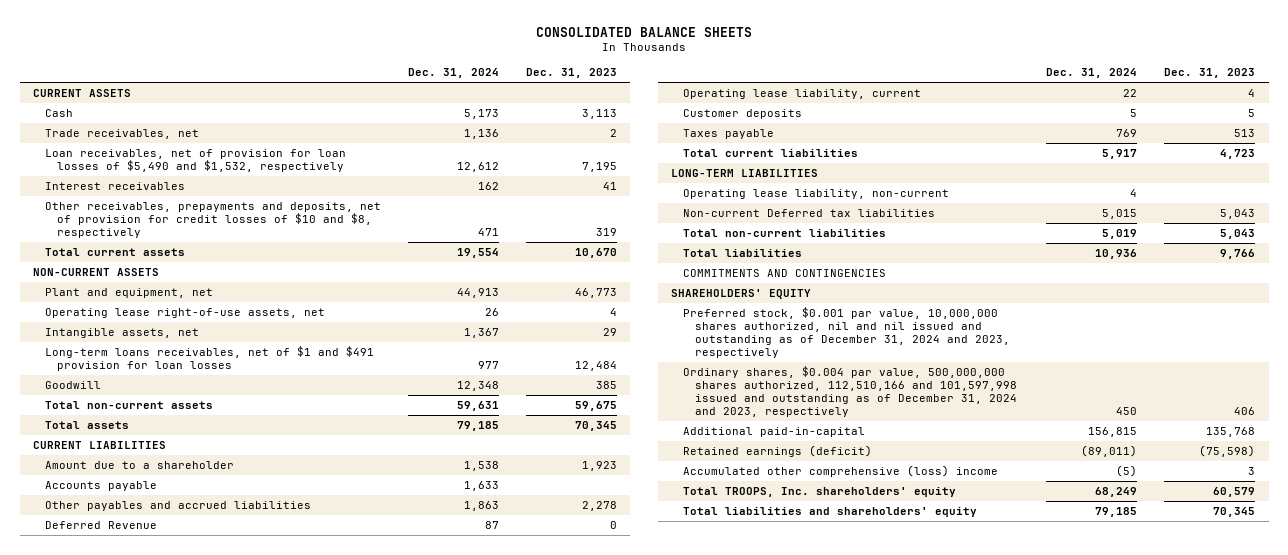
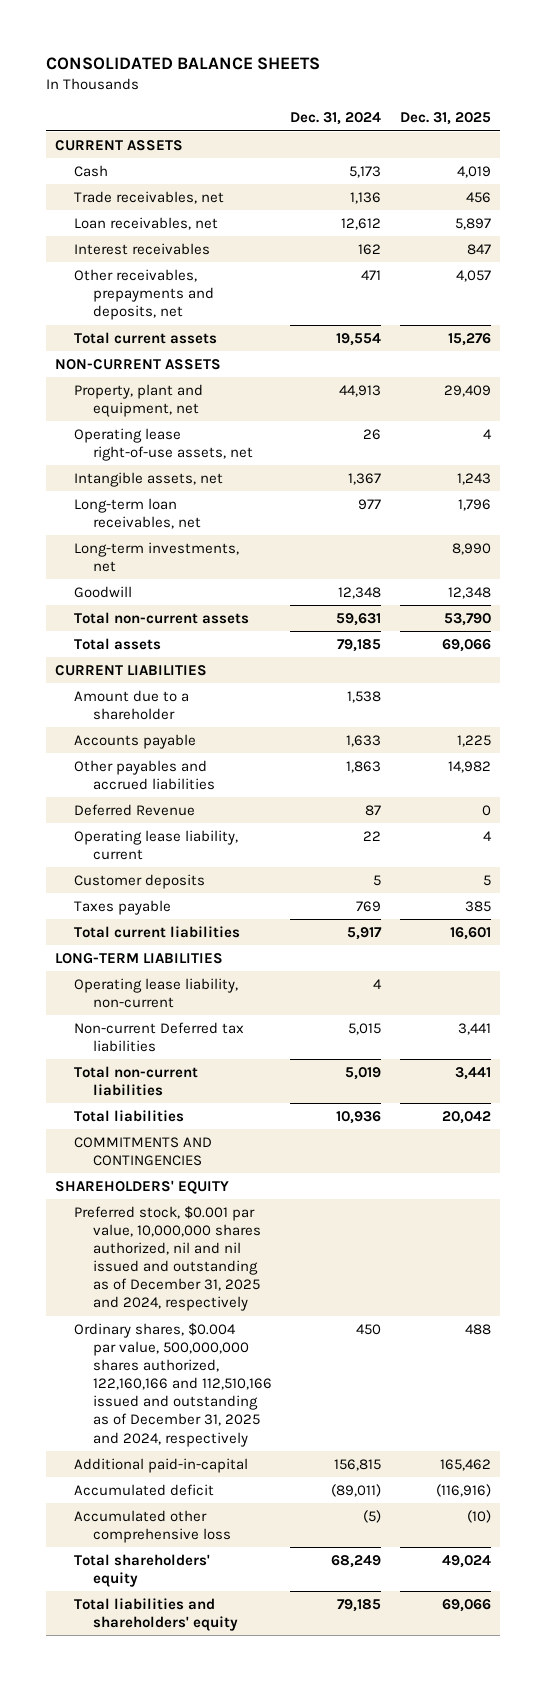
- | Dec. 31, 2024 | Dec. 31, 2023
+ | Dec. 31, 2024 | Dec. 31, 2025
- Loan receivables, net of provision for loan losses of $5,490 and $1,532, respectively | 12,612 | 7,195
+ Loan receivables, net | 12,612 | 5,897
- Other receivables, prepayments and deposits, net of provision for credit losses of $10 and $8, respectively | 471 | 319
+ Other receivables, prepayments and deposits, net | 471 | 4,057
- Plant and equipment, net | 44,913 | 46,773
+ Property, plant and equipment, net | 44,913 | 29,409
- Long-term loans receivables, net of $1 and $491 provision for loan losses | 977 | 12,484
+ Long-term loan receivables, net | 977 | 1,796
+ Long-term investments, net | | 8,990
- Preferred stock, $0.001 par value, 10,000,000 shares authorized, nil and nil issued and outstanding as of December 31, 2024 and 2023, respectively
- Ordinary shares, $0.004 par value, 500,000,000 shares authorized, 112,510,166 and 101,597,998 issued and outstanding as of December 31, 2024 and 2023, respectively | 450 | 406
+ Preferred stock, $0.001 par value, 10,000,000 shares authorized, nil and nil issued and outstanding as of December 31, 2025 and 2024, respectively
+ Ordinary shares, $0.004 par value, 500,000,000 shares authorized, 122,160,166 and 112,510,166 issued and outstanding as of December 31, 2025 and 2024, respectively | 450 | 488
- Retained earnings (deficit) | (89,011) | (75,598)
- Accumulated other comprehensive (loss) income | (5) | 3
- Total TROOPS, Inc. shareholders' equity | 68,249 | 60,579
+ Accumulated deficit | (89,011) | (116,916)
+ Accumulated other comprehensive loss | (5) | (10)
+ Total shareholders' equity | 68,249 | 49,024

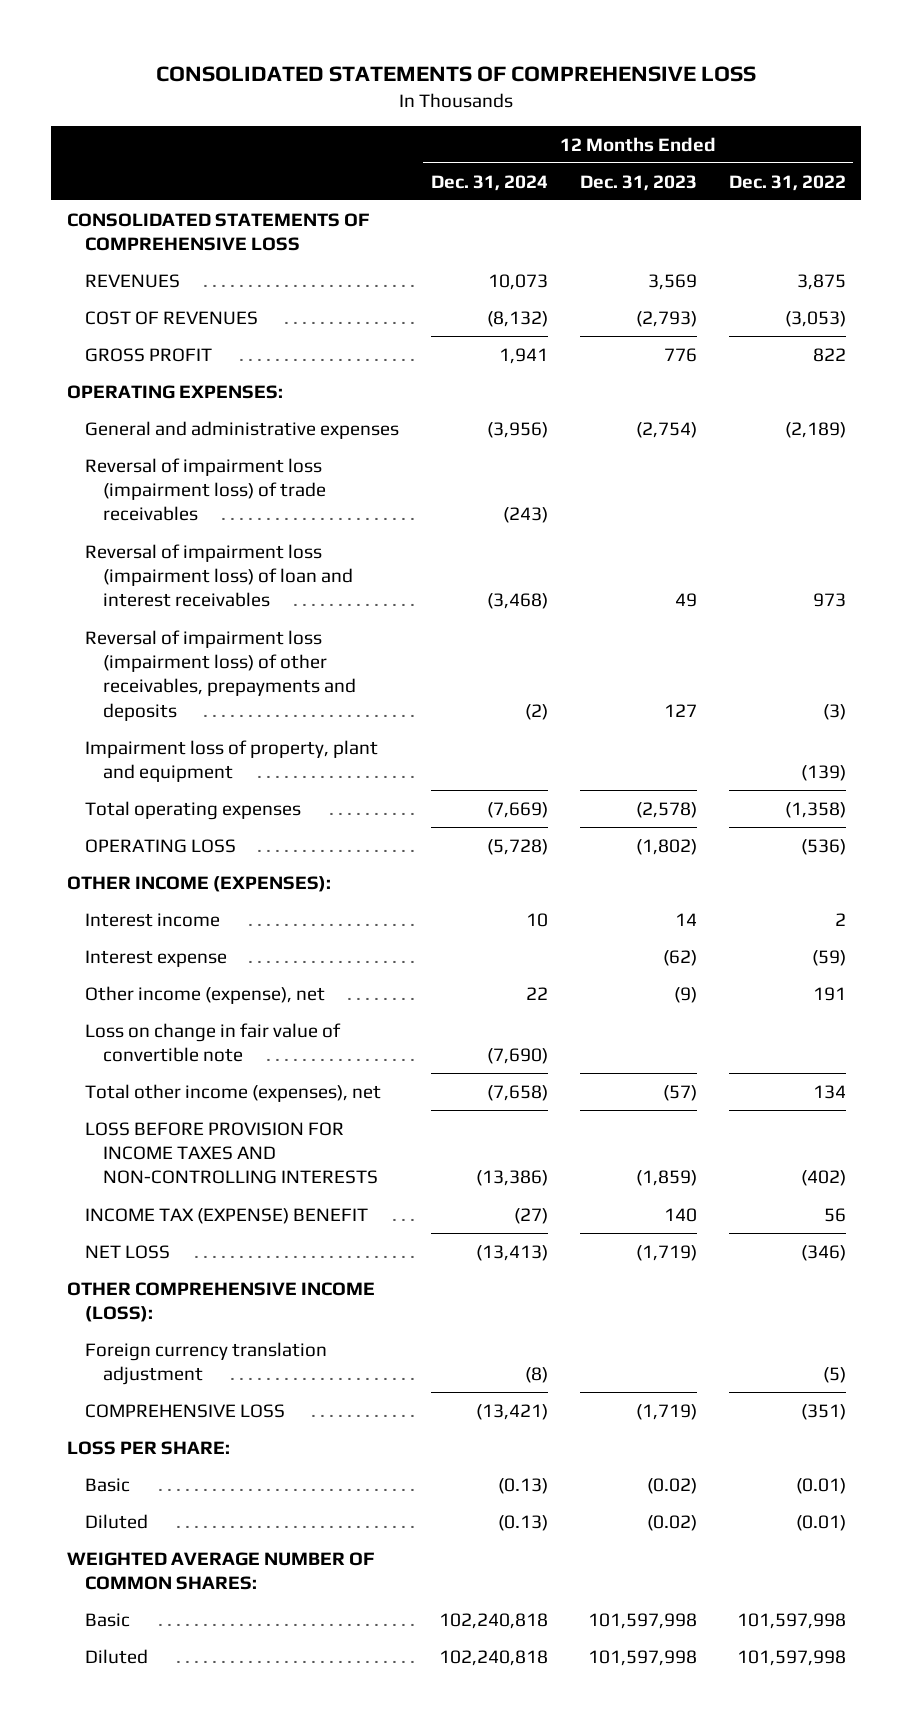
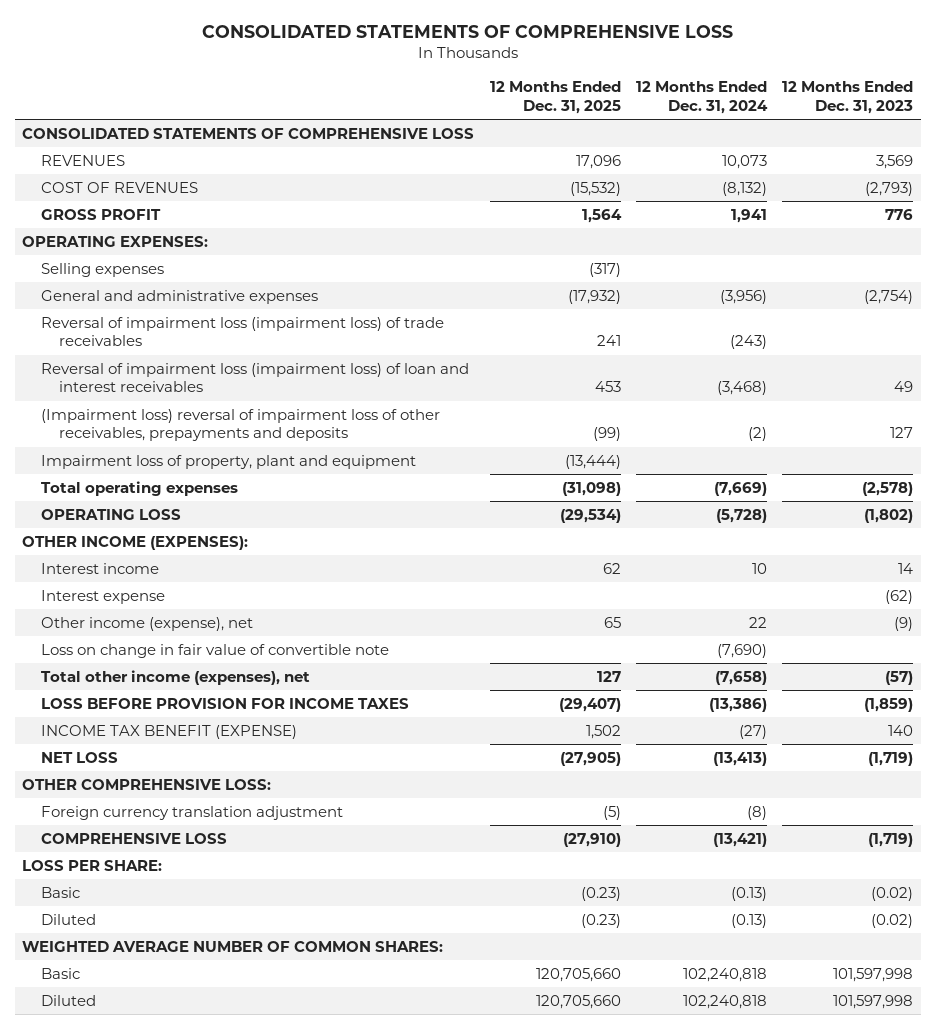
- | 12 Months Ended Dec. 31, 2024 | 12 Months Ended Dec. 31, 2023 | 12 Months Ended Dec. 31, 2022
+ | 12 Months Ended Dec. 31, 2025 | 12 Months Ended Dec. 31, 2024 | 12 Months Ended Dec. 31, 2023
+ Selling expenses | (317) | |
- Reversal of impairment loss (impairment loss) of other receivables, prepayments and deposits | (2) | 127 | (3)
+ (Impairment loss) reversal of impairment loss of other receivables, prepayments and deposits | (99) | (2) | 127
- LOSS BEFORE PROVISION FOR INCOME TAXES AND NON-CONTROLLING INTERESTS | (13,386) | (1,859) | (402)
- INCOME TAX (EXPENSE) BENEFIT | (27) | 140 | 56
+ LOSS BEFORE PROVISION FOR INCOME TAXES | (29,407) | (13,386) | (1,859)
+ INCOME TAX BENEFIT (EXPENSE) | 1,502 | (27) | 140
- OTHER COMPREHENSIVE INCOME (LOSS):
+ OTHER COMPREHENSIVE LOSS:

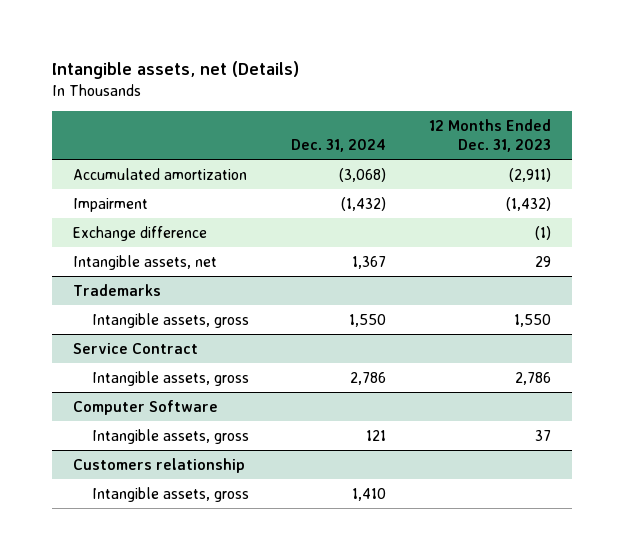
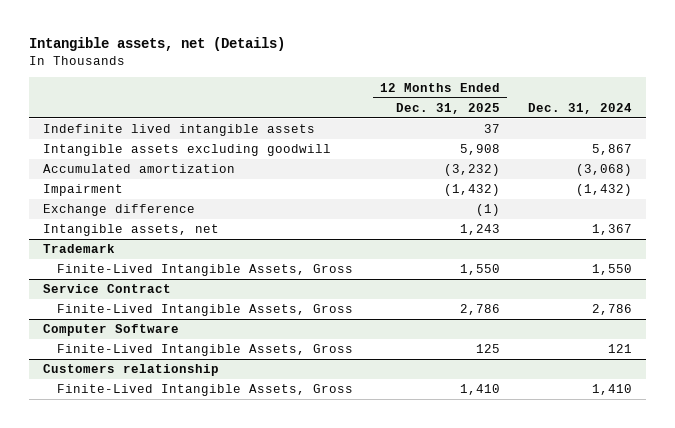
- | Dec. 31, 2024 | 12 Months Ended Dec. 31, 2023
+ | 12 Months Ended Dec. 31, 2025 | Dec. 31, 2024
+ Indefinite lived intangible assets | 37 |
+ Intangible assets excluding goodwill | 5,908 | 5,867
- Trademarks
- Intangible assets, gross | 1,550 | 1,550
+ Trademark
+ Finite-Lived Intangible Assets, Gross | 1,550 | 1,550
@ Service Contract
- Intangible assets, gross | 2,786 | 2,786
+ Finite-Lived Intangible Assets, Gross | 2,786 | 2,786
@ Computer Software
- Intangible assets, gross | 121 | 37
+ Finite-Lived Intangible Assets, Gross | 125 | 121
@ Customers relationship
- Intangible assets, gross | 1,410 |
+ Finite-Lived Intangible Assets, Gross | 1,410 | 1,410

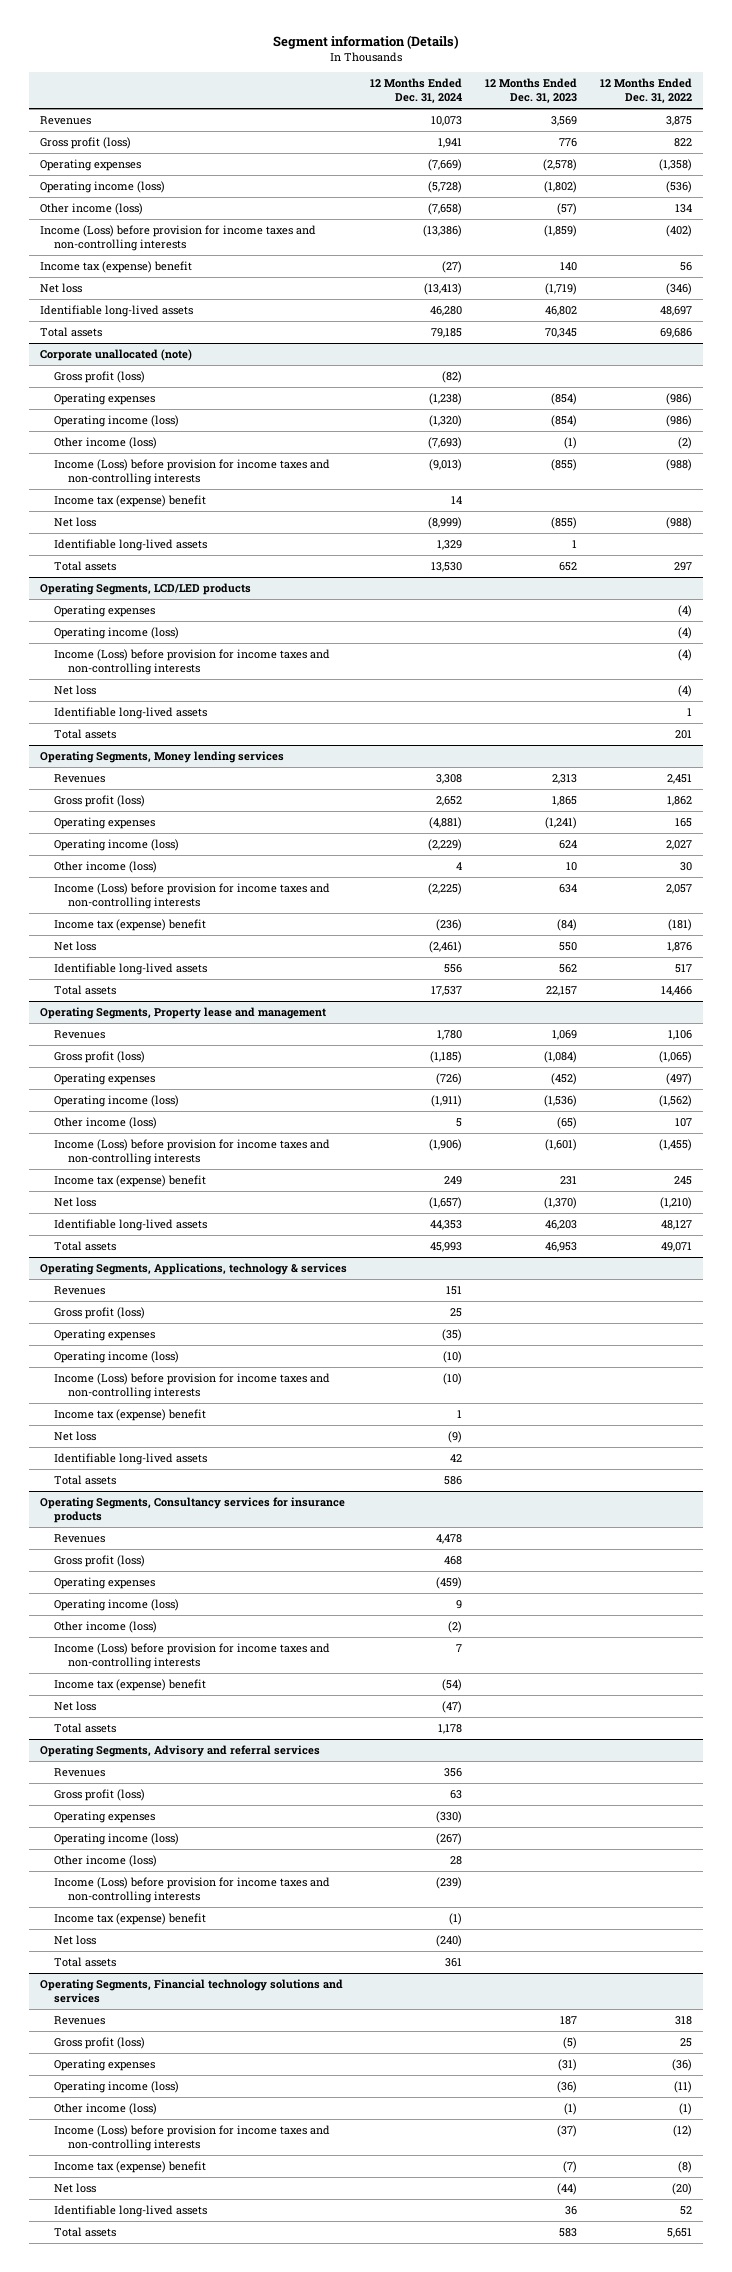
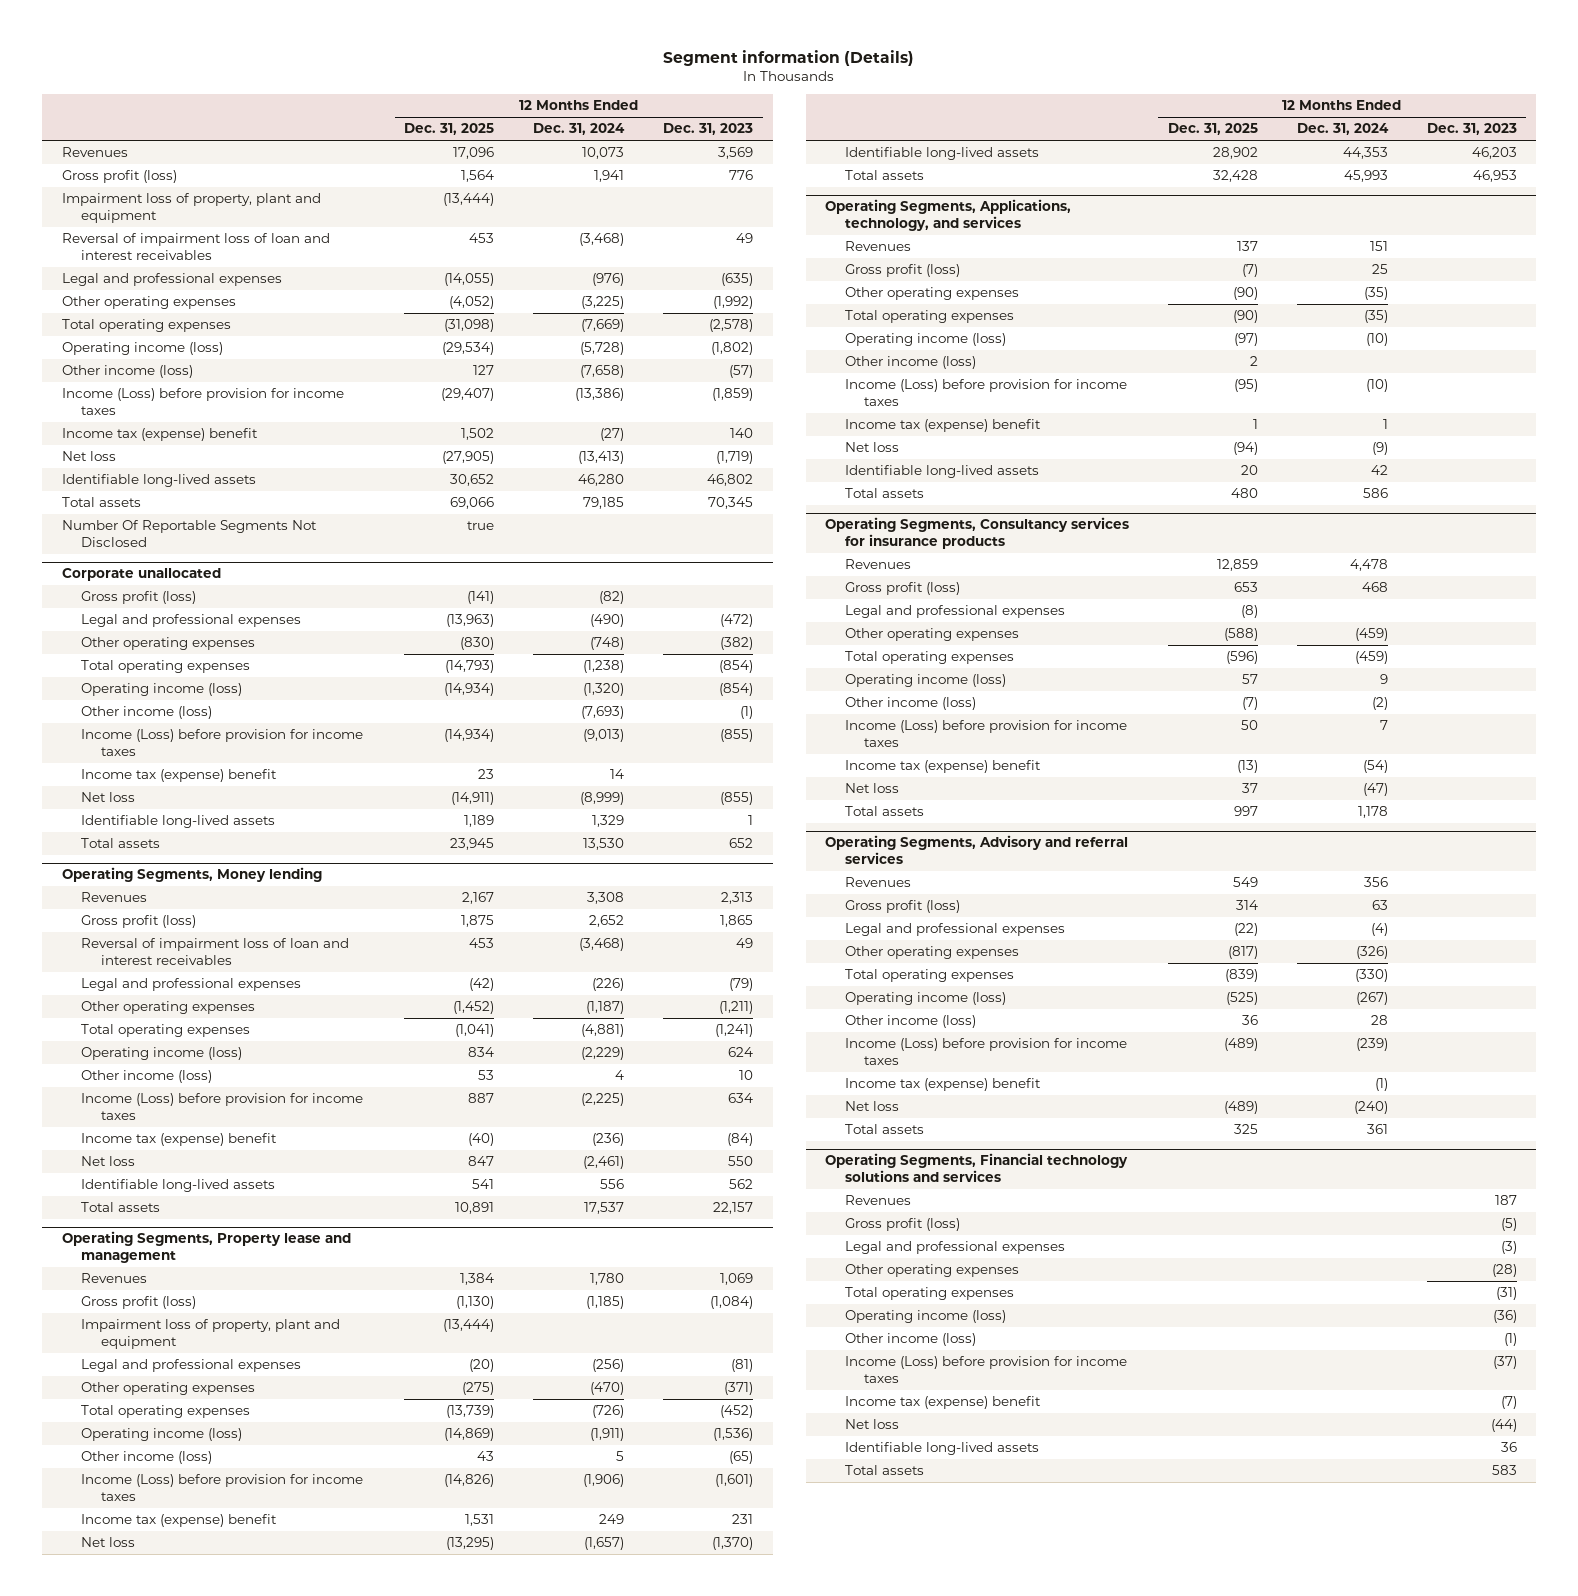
- | 12 Months Ended Dec. 31, 2024 | 12 Months Ended Dec. 31, 2023 | 12 Months Ended Dec. 31, 2022
+ | 12 Months Ended Dec. 31, 2025 | 12 Months Ended Dec. 31, 2024 | 12 Months Ended Dec. 31, 2023
- Operating expenses | (7,669) | (2,578) | (1,358)
+ Impairment loss of property, plant and equipment | (13,444) | |
+ Reversal of impairment loss of loan and interest receivables | 453 | (3,468) | 49
+ Legal and professional expenses | (14,055) | (976) | (635)
+ Other operating expenses | (4,052) | (3,225) | (1,992)
+ Total operating expenses | (31,098) | (7,669) | (2,578)
- Income (Loss) before provision for income taxes and non-controlling interests | (13,386) | (1,859) | (402)
+ Income (Loss) before provision for income taxes | (29,407) | (13,386) | (1,859)
- Corporate unallocated (note)
+ Number Of Reportable Segments Not Disclosed | true | |
+ Corporate unallocated
- Operating expenses | (1,238) | (854) | (986)
+ Legal and professional expenses | (13,963) | (490) | (472)
+ Other operating expenses | (830) | (748) | (382)
+ Total operating expenses | (14,793) | (1,238) | (854)
- Income (Loss) before provision for income taxes and non-controlling interests | (9,013) | (855) | (988)
+ Income (Loss) before provision for income taxes | (14,934) | (9,013) | (855)
- Operating Segments, LCD/LED products
- Operating expenses | | | (4)
- Operating income (loss) | | | (4)
- Income (Loss) before provision for income taxes and non-controlling interests | | | (4)
- Net loss | | | (4)
- Identifiable long-lived assets | | | 1
- Total assets | | | 201
- Operating Segments, Money lending services
+ Operating Segments, Money lending
- Operating expenses | (4,881) | (1,241) | 165
+ Reversal of impairment loss of loan and interest receivables | 453 | (3,468) | 49
+ Legal and professional expenses | (42) | (226) | (79)
+ Other operating expenses | (1,452) | (1,187) | (1,211)
+ Total operating expenses | (1,041) | (4,881) | (1,241)
- Income (Loss) before provision for income taxes and non-controlling interests | (2,225) | 634 | 2,057
+ Income (Loss) before provision for income taxes | 887 | (2,225) | 634
@ Operating Segments, Property lease and management
- Operating expenses | (726) | (452) | (497)
+ Impairment loss of property, plant and equipment | (13,444) | |
+ Legal and professional expenses | (20) | (256) | (81)
+ Other operating expenses | (275) | (470) | (371)
+ Total operating expenses | (13,739) | (726) | (452)
- Income (Loss) before provision for income taxes and non-controlling interests | (1,906) | (1,601) | (1,455)
+ Income (Loss) before provision for income taxes | (14,826) | (1,906) | (1,601)
- Operating Segments, Applications, technology & services
+ Operating Segments, Applications, technology, and services
- Operating expenses | (35) | |
+ Other operating expenses | (90) | (35) |
+ Total operating expenses | (90) | (35) |
- Income (Loss) before provision for income taxes and non-controlling interests | (10) | |
+ Other income (loss) | 2 | |
+ Income (Loss) before provision for income taxes | (95) | (10) |
@ Operating Segments, Consultancy services for insurance products
- Operating expenses | (459) | |
+ Legal and professional expenses | (8) | |
+ Other operating expenses | (588) | (459) |
+ Total operating expenses | (596) | (459) |
- Income (Loss) before provision for income taxes and non-controlling interests | 7 | |
+ Income (Loss) before provision for income taxes | 50 | 7 |
@ Operating Segments, Advisory and referral services
- Operating expenses | (330) | |
+ Legal and professional expenses | (22) | (4) |
+ Other operating expenses | (817) | (326) |
+ Total operating expenses | (839) | (330) |
- Income (Loss) before provision for income taxes and non-controlling interests | (239) | |
+ Income (Loss) before provision for income taxes | (489) | (239) |
@ Operating Segments, Financial technology solutions and services
- Operating expenses | | (31) | (36)
+ Legal and professional expenses | | | (3)
+ Other operating expenses | | | (28)
+ Total operating expenses | | | (31)
- Income (Loss) before provision for income taxes and non-controlling interests | | (37) | (12)
+ Income (Loss) before provision for income taxes | | | (37)

